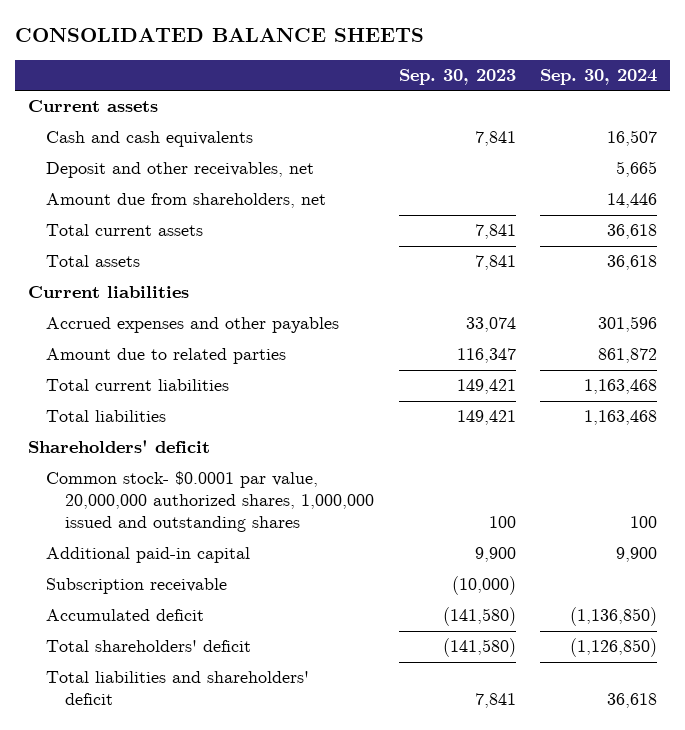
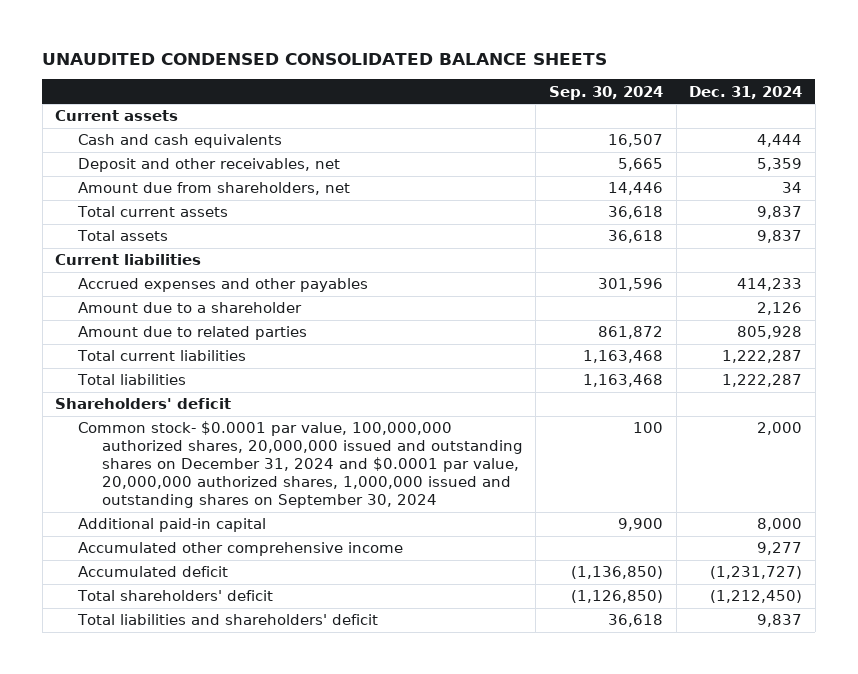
- CONSOLIDATED BALANCE SHEETS
+ UNAUDITED CONDENSED CONSOLIDATED BALANCE SHEETS
- | Sep. 30, 2023 | Sep. 30, 2024
+ | Sep. 30, 2024 | Dec. 31, 2024
+ Amount due to a shareholder | | 2,126
- Common stock- $0.0001 par value, 20,000,000 authorized shares, 1,000,000 issued and outstanding shares | 100 | 100
+ Common stock- $0.0001 par value, 100,000,000 authorized shares, 20,000,000 issued and outstanding shares on December 31, 2024 and $0.0001 par value, 20,000,000 authorized shares, 1,000,000 issued and outstanding shares on September 30, 2024 | 100 | 2,000
- Subscription receivable | (10,000) |
+ Accumulated other comprehensive income | | 9,277

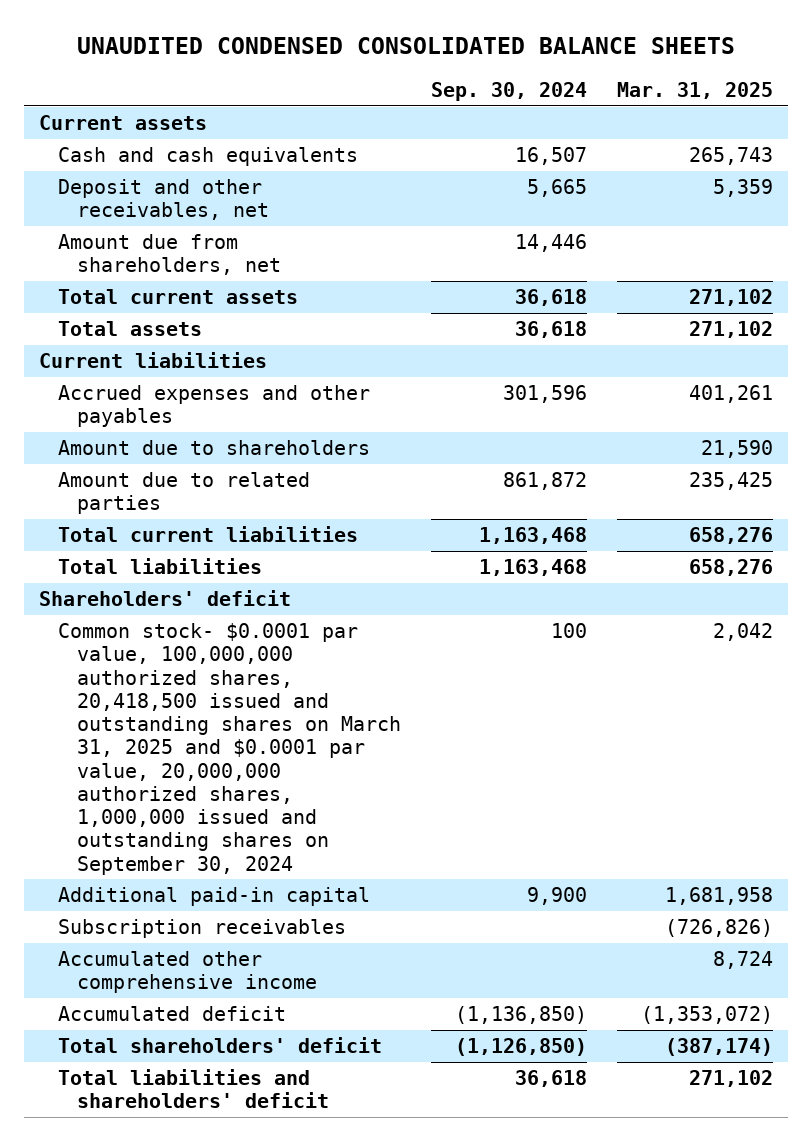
- | Sep. 30, 2024 | Dec. 31, 2024
+ | Sep. 30, 2024 | Mar. 31, 2025
- Amount due to a shareholder | | 2,126
+ Amount due to shareholders | | 21,590
- Common stock- $0.0001 par value, 100,000,000 authorized shares, 20,000,000 issued and outstanding shares on December 31, 2024 and $0.0001 par value, 20,000,000 authorized shares, 1,000,000 issued and outstanding shares on September 30, 2024 | 100 | 2,000
+ Common stock- $0.0001 par value, 100,000,000 authorized shares, 20,418,500 issued and outstanding shares on March 31, 2025 and $0.0001 par value, 20,000,000 authorized shares, 1,000,000 issued and outstanding shares on September 30, 2024 | 100 | 2,042
+ Subscription receivables | | (726,826)

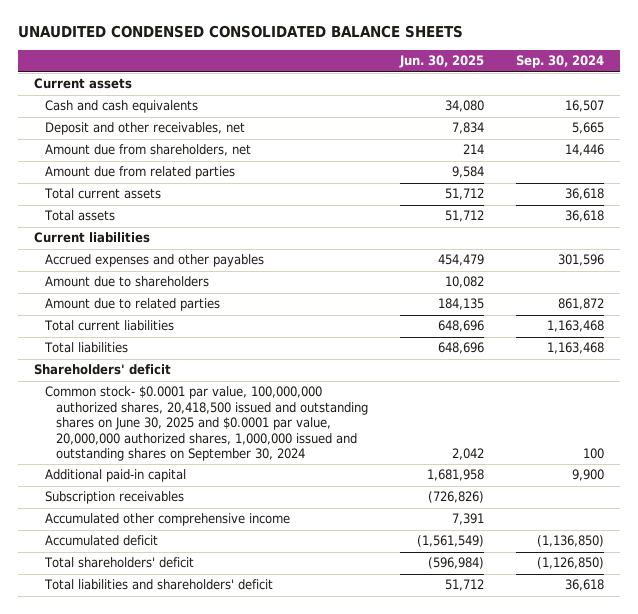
- | Sep. 30, 2024 | Mar. 31, 2025
+ | Jun. 30, 2025 | Sep. 30, 2024
+ Amount due from related parties | 9,584 |
- Common stock- $0.0001 par value, 100,000,000 authorized shares, 20,418,500 issued and outstanding shares on March 31, 2025 and $0.0001 par value, 20,000,000 authorized shares, 1,000,000 issued and outstanding shares on September 30, 2024 | 100 | 2,042
+ Common stock- $0.0001 par value, 100,000,000 authorized shares, 20,418,500 issued and outstanding shares on June 30, 2025 and $0.0001 par value, 20,000,000 authorized shares, 1,000,000 issued and outstanding shares on September 30, 2024 | 2,042 | 100

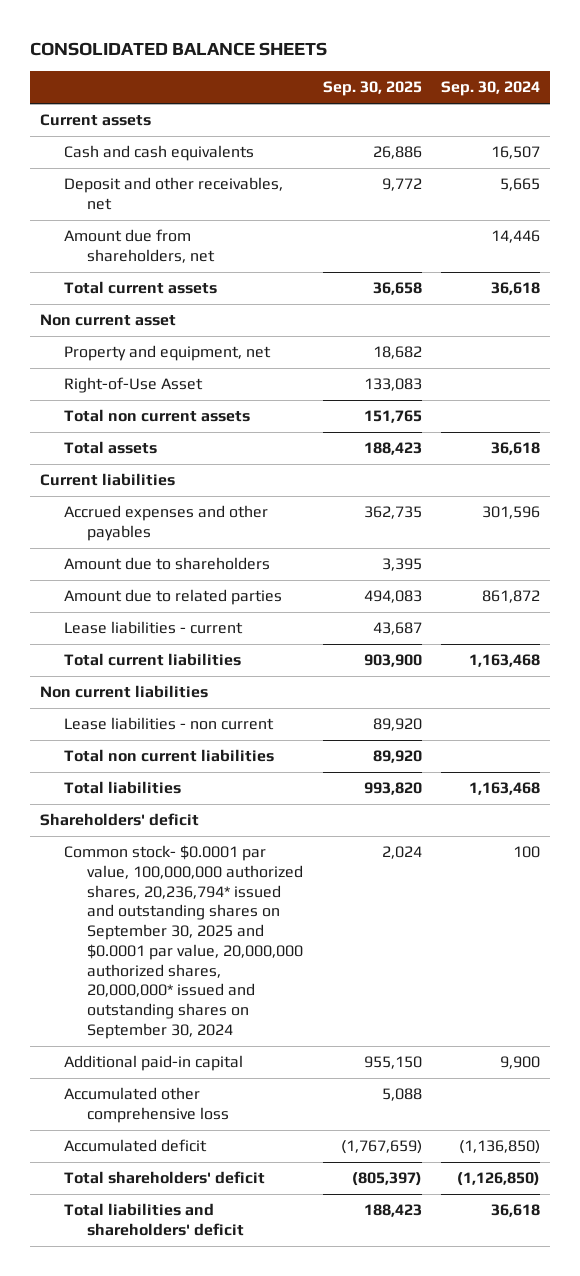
- UNAUDITED CONDENSED CONSOLIDATED BALANCE SHEETS
+ CONSOLIDATED BALANCE SHEETS
- | Jun. 30, 2025 | Sep. 30, 2024
+ | Sep. 30, 2025 | Sep. 30, 2024
- Amount due from related parties | 9,584 |
+ Non current asset
+ Property and equipment, net | 18,682 |
+ Right-of-Use Asset | 133,083 |
+ Total non current assets | 151,765 |
+ Lease liabilities - current | 43,687 |
+ Non current liabilities
+ Lease liabilities - non current | 89,920 |
+ Total non current liabilities | 89,920 |
- Common stock- $0.0001 par value, 100,000,000 authorized shares, 20,418,500 issued and outstanding shares on June 30, 2025 and $0.0001 par value, 20,000,000 authorized shares, 1,000,000 issued and outstanding shares on September 30, 2024 | 2,042 | 100
+ Common stock- $0.0001 par value, 100,000,000 authorized shares, 20,236,794* issued and outstanding shares on September 30, 2025 and $0.0001 par value, 20,000,000 authorized shares, 20,000,000* issued and outstanding shares on September 30, 2024 | 2,024 | 100
- Subscription receivables | (726,826) |
- Accumulated other comprehensive income | 7,391 |
+ Accumulated other comprehensive loss | 5,088 |

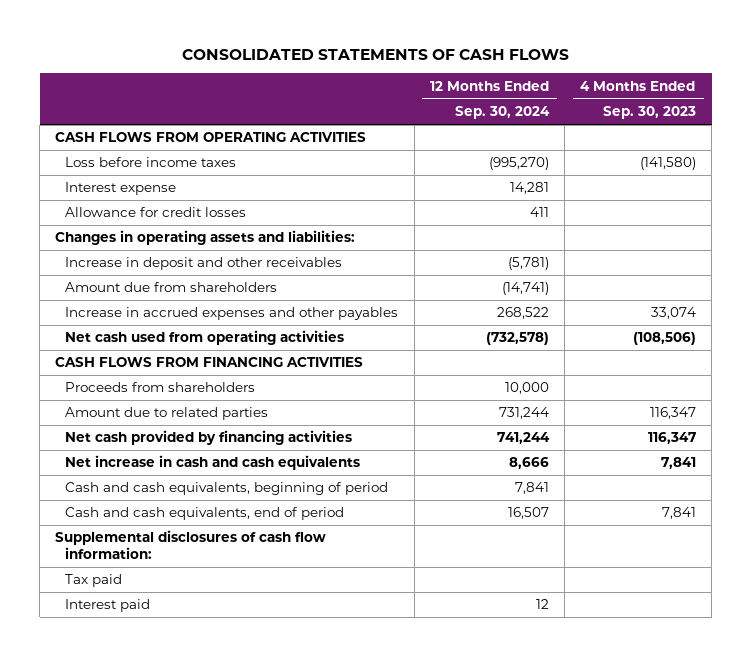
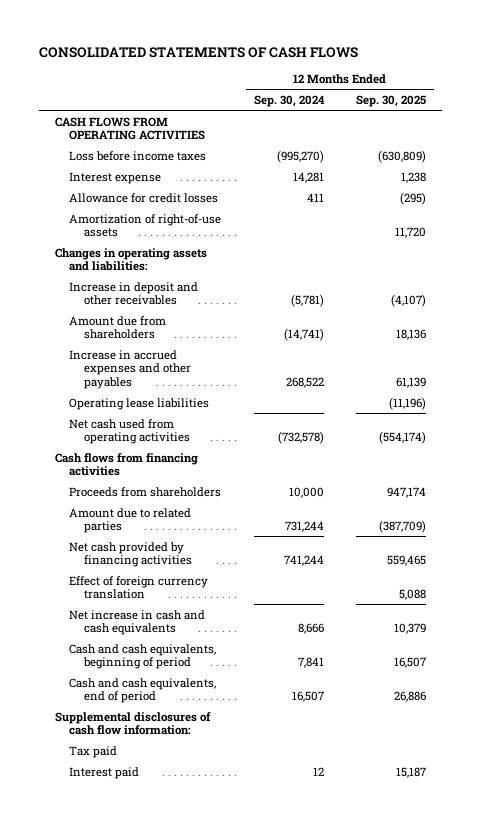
- | 12 Months Ended Sep. 30, 2024 | 4 Months Ended Sep. 30, 2023
+ | 12 Months Ended Sep. 30, 2024 | 12 Months Ended Sep. 30, 2025
+ Amortization of right-of-use assets | | 11,720
+ Operating lease liabilities | | (11,196)
- CASH FLOWS FROM FINANCING ACTIVITIES
+ Cash flows from financing activities
+ Effect of foreign currency translation | | 5,088

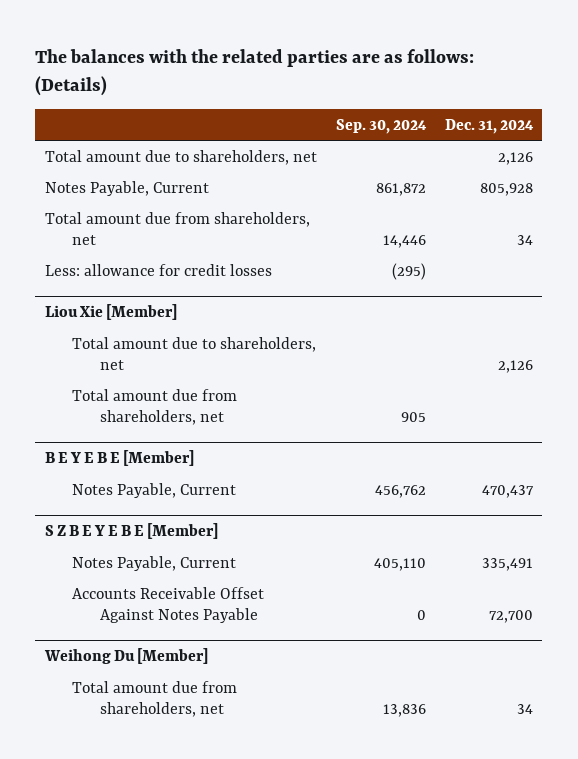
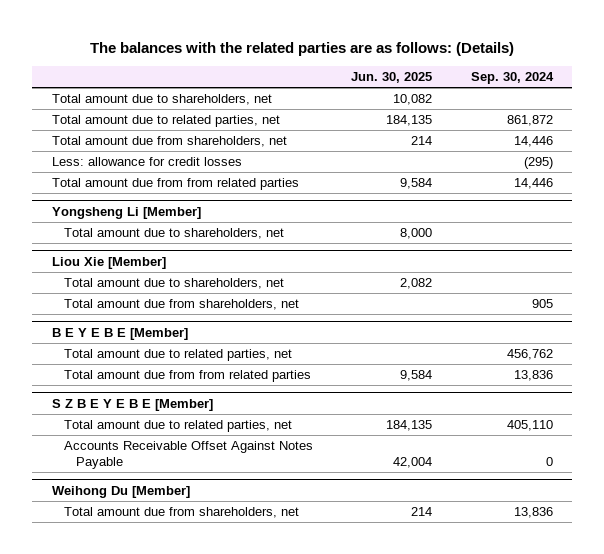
- | Sep. 30, 2024 | Dec. 31, 2024
+ | Jun. 30, 2025 | Sep. 30, 2024
- Notes Payable, Current | 861,872 | 805,928
+ Total amount due to related parties, net | 184,135 | 861,872
+ Total amount due from from related parties | 9,584 | 14,446
+ Yongsheng Li [Member]
+ Total amount due to shareholders, net | 8,000 |
@ B E Y E B E [Member]
- Notes Payable, Current | 456,762 | 470,437
+ Total amount due to related parties, net | | 456,762
+ Total amount due from from related parties | 9,584 | 13,836
@ S Z B E Y E B E [Member]
- Notes Payable, Current | 405,110 | 335,491
+ Total amount due to related parties, net | 184,135 | 405,110

